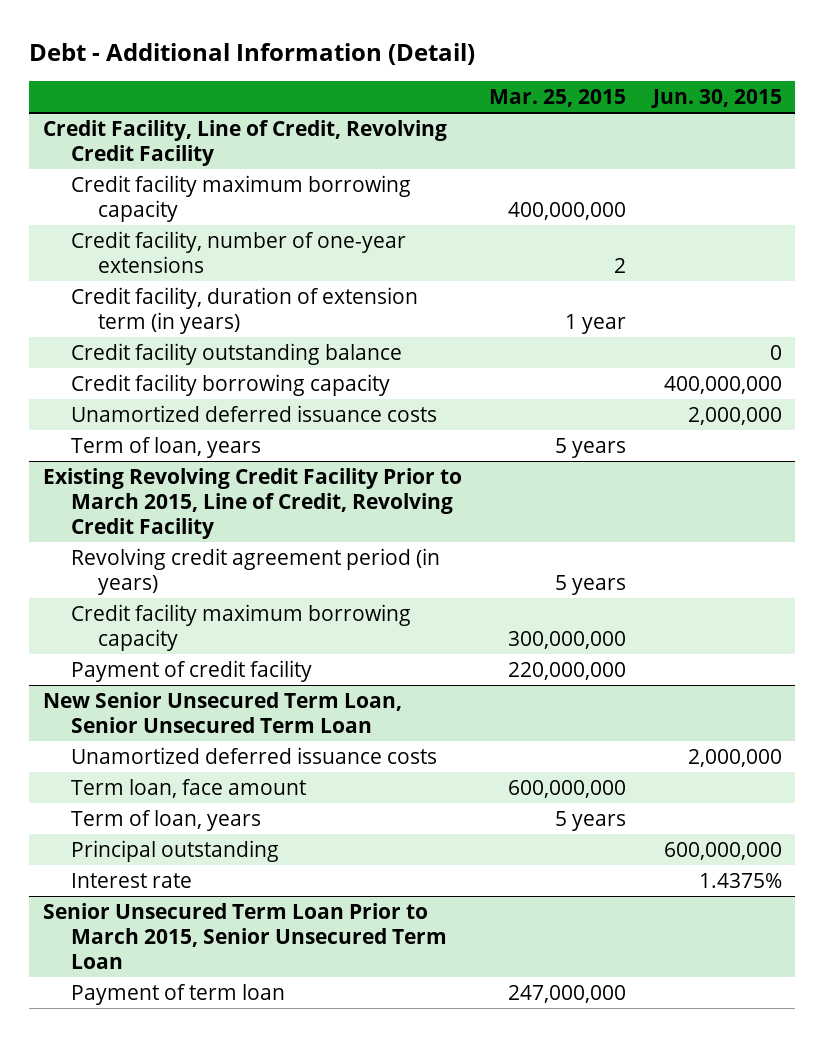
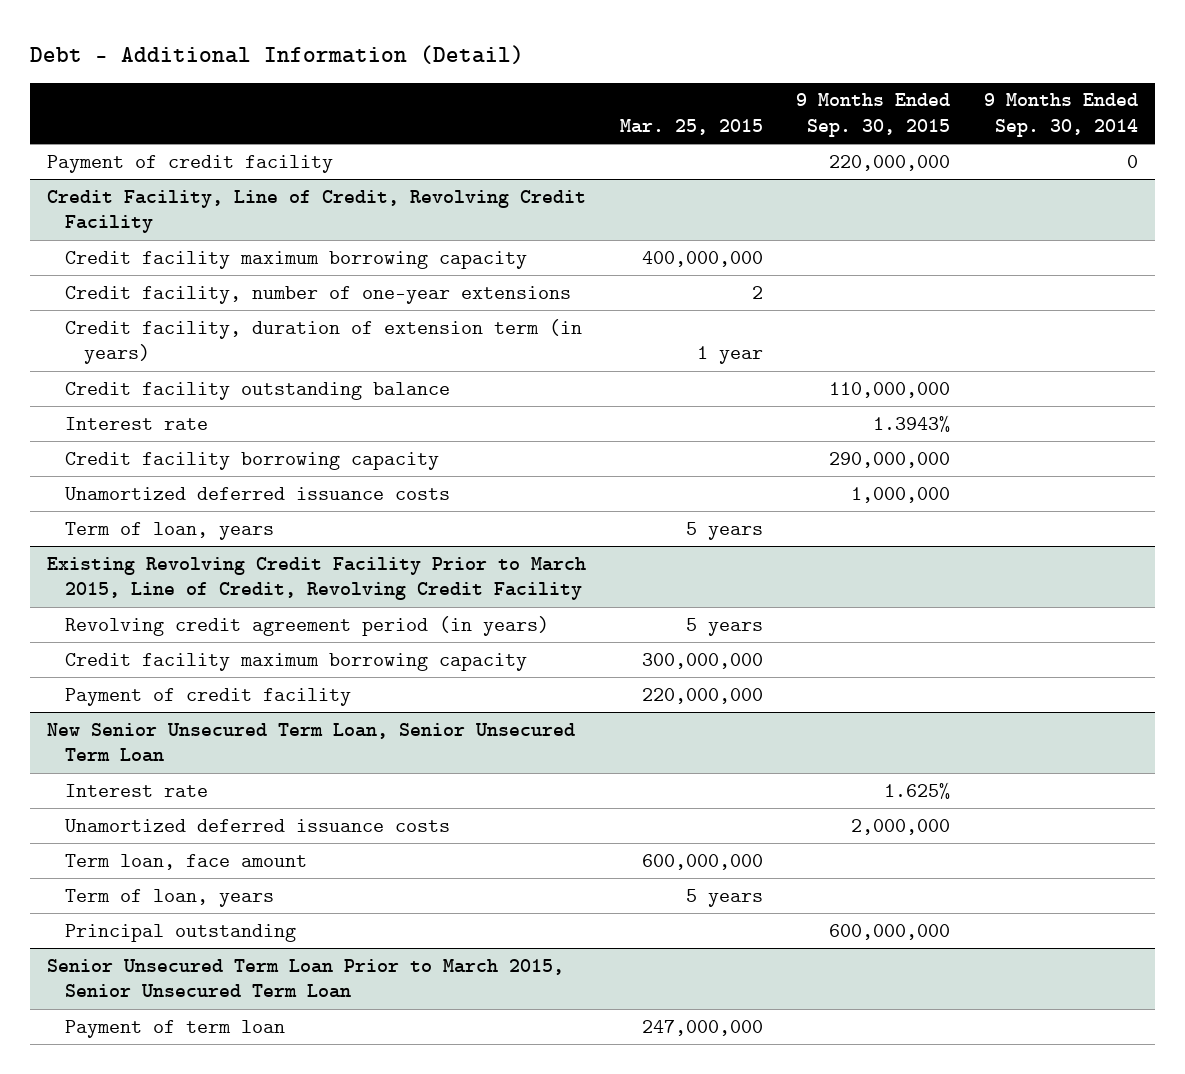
- | Mar. 25, 2015 | Jun. 30, 2015
+ | Mar. 25, 2015 | 9 Months Ended Sep. 30, 2015 | 9 Months Ended Sep. 30, 2014
+ Payment of credit facility | | 220,000,000 | 0
@ Credit Facility, Line of Credit, Revolving Credit Facility
+ Interest rate | | 1.3943% |
@ New Senior Unsecured Term Loan, Senior Unsecured Term Loan
moved up: Interest rate | | 1.625% |

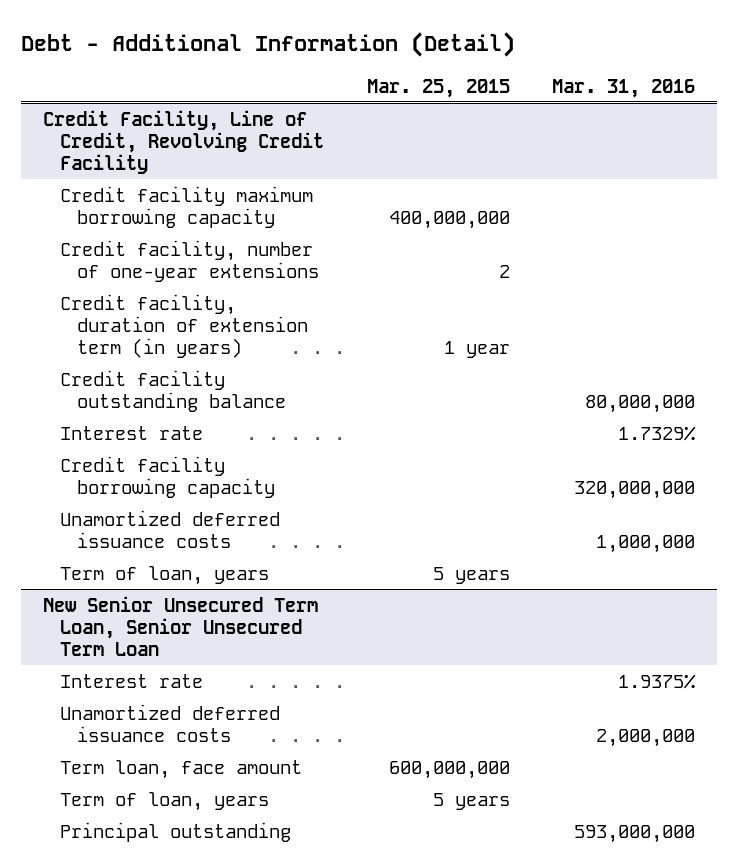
- | Mar. 25, 2015 | 9 Months Ended Sep. 30, 2015 | 9 Months Ended Sep. 30, 2014
+ | Mar. 25, 2015 | Mar. 31, 2016
- Payment of credit facility | | 220,000,000 | 0
- Existing Revolving Credit Facility Prior to March 2015, Line of Credit, Revolving Credit Facility
- Revolving credit agreement period (in years) | 5 years | |
- Credit facility maximum borrowing capacity | 300,000,000 | |
- Payment of credit facility | 220,000,000 | |
- Senior Unsecured Term Loan Prior to March 2015, Senior Unsecured Term Loan
- Payment of term loan | 247,000,000 | |

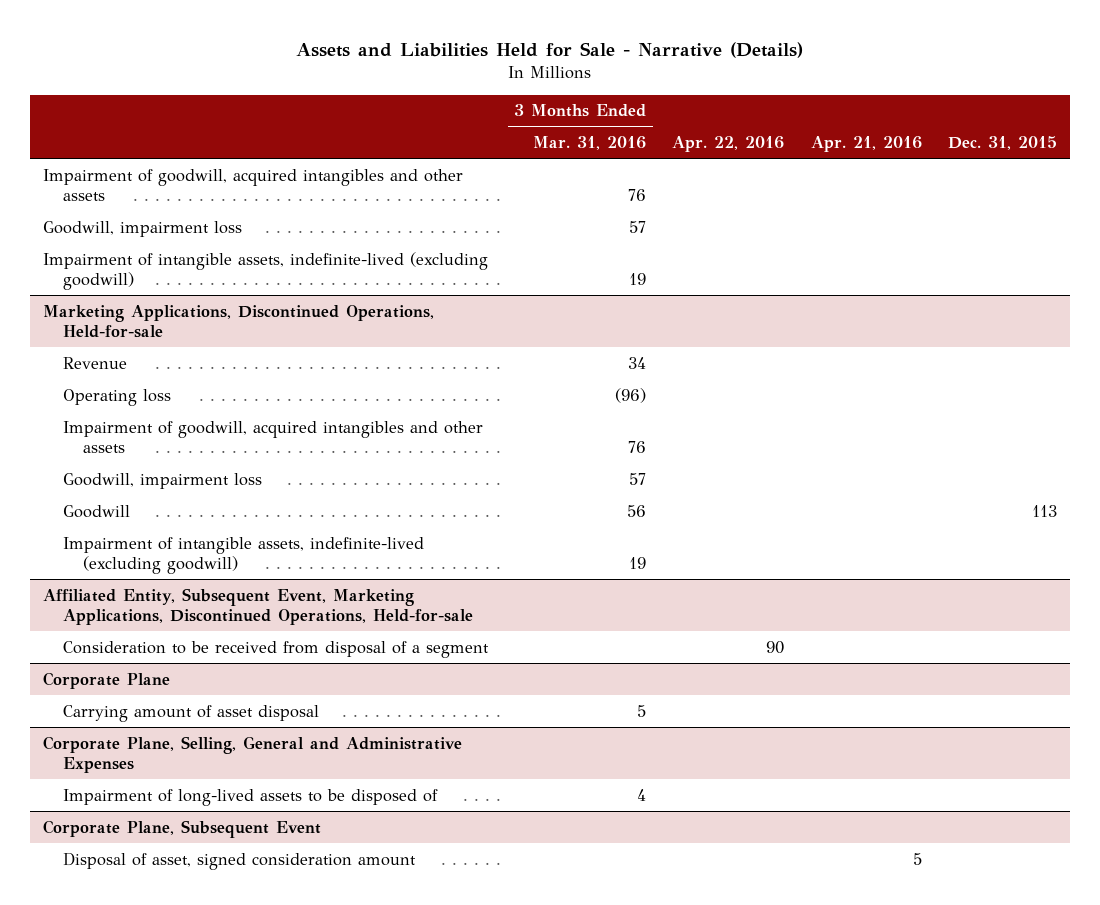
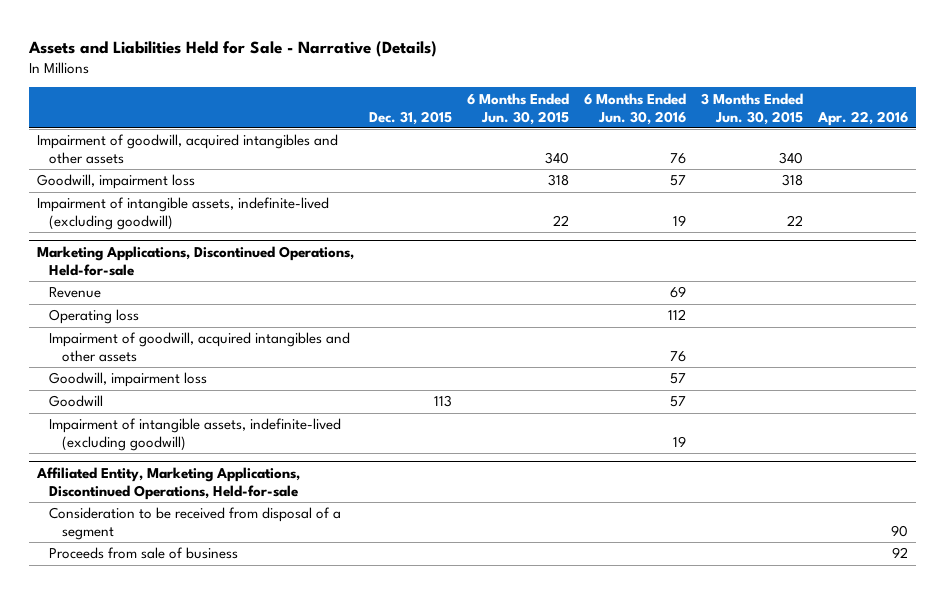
- | 3 Months Ended Mar. 31, 2016 | Apr. 22, 2016 | Apr. 21, 2016 | Dec. 31, 2015
+ | Dec. 31, 2015 | 6 Months Ended Jun. 30, 2015 | 6 Months Ended Jun. 30, 2016 | 3 Months Ended Jun. 30, 2015 | Apr. 22, 2016
- Affiliated Entity, Subsequent Event, Marketing Applications, Discontinued Operations, Held-for-sale
+ Affiliated Entity, Marketing Applications, Discontinued Operations, Held-for-sale
- Corporate Plane
- Carrying amount of asset disposal | 5 | | |
- Corporate Plane, Selling, General and Administrative Expenses
- Impairment of long-lived assets to be disposed of | 4 | | |
- Corporate Plane, Subsequent Event
- Disposal of asset, signed consideration amount | | | 5 |
+ Proceeds from sale of business | | | | | 92

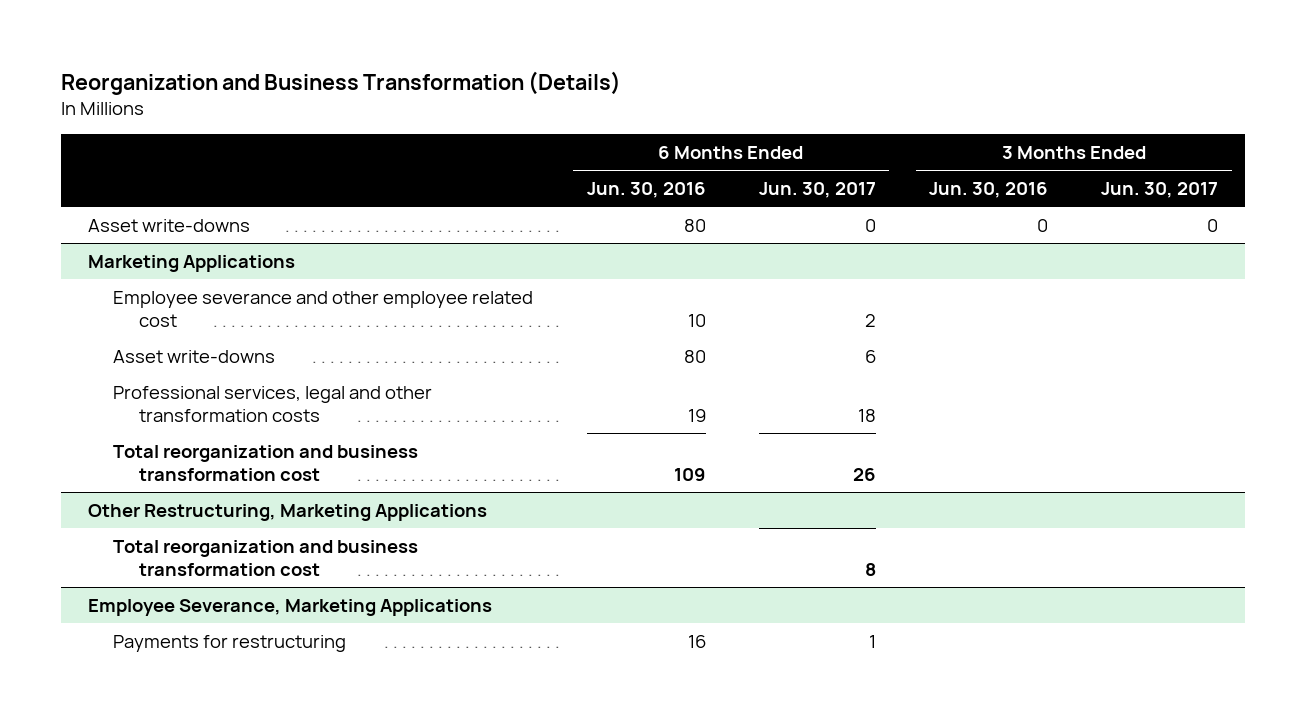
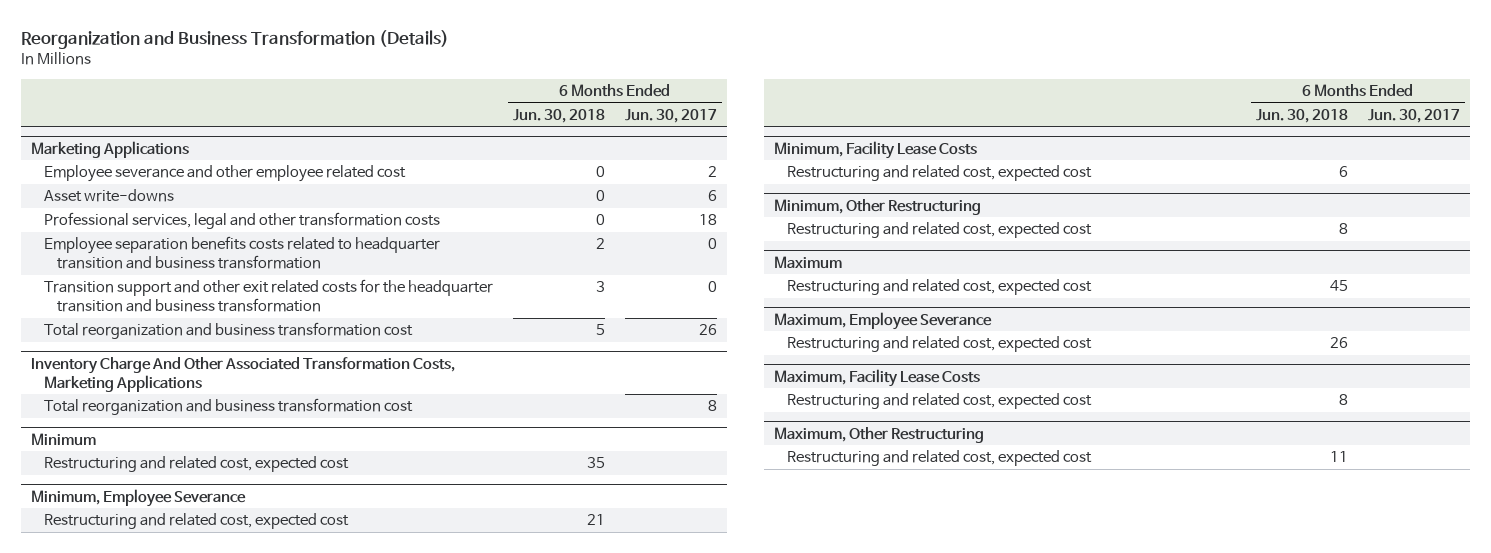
- | 6 Months Ended Jun. 30, 2016 | 6 Months Ended Jun. 30, 2017 | 3 Months Ended Jun. 30, 2016 | 3 Months Ended Jun. 30, 2017
+ | 6 Months Ended Jun. 30, 2018 | 6 Months Ended Jun. 30, 2017
- Asset write-downs | 80 | 0 | 0 | 0
@ Marketing Applications
+ Employee separation benefits costs related to headquarter transition and business transformation | 2 | 0
+ Transition support and other exit related costs for the headquarter transition and business transformation | 3 | 0
- Other Restructuring, Marketing Applications
+ Inventory Charge And Other Associated Transformation Costs, Marketing Applications
- Employee Severance, Marketing Applications
- Payments for restructuring | 16 | 1 | |
+ Minimum
+ Restructuring and related cost, expected cost | 35 |
+ Minimum, Employee Severance
+ Restructuring and related cost, expected cost | 21 |
+ Minimum, Facility Lease Costs
+ Restructuring and related cost, expected cost | 6 |
+ Minimum, Other Restructuring
+ Restructuring and related cost, expected cost | 8 |
+ Maximum
+ Restructuring and related cost, expected cost | 45 |
+ Maximum, Employee Severance
+ Restructuring and related cost, expected cost | 26 |
+ Maximum, Facility Lease Costs
+ Restructuring and related cost, expected cost | 8 |
+ Maximum, Other Restructuring
+ Restructuring and related cost, expected cost | 11 |

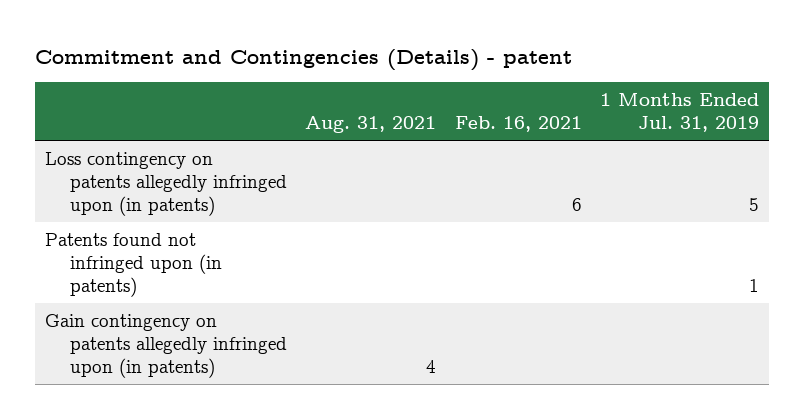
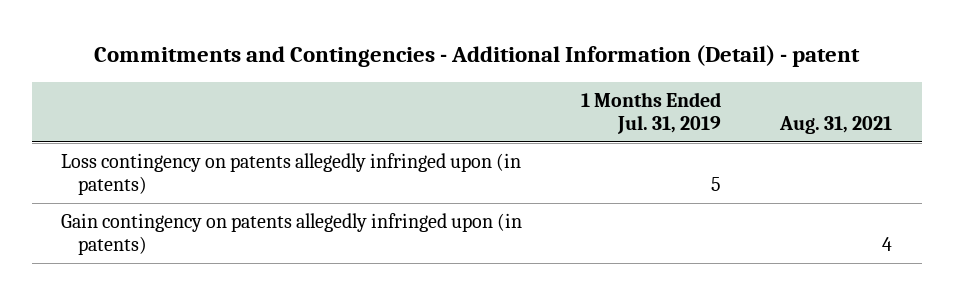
- Commitment and Contingencies (Details) - patent
+ Commitments and Contingencies - Additional Information (Detail) - patent
- | Aug. 31, 2021 | Feb. 16, 2021 | 1 Months Ended Jul. 31, 2019
+ | 1 Months Ended Jul. 31, 2019 | Aug. 31, 2021
- Patents found not infringed upon (in patents) | | | 1

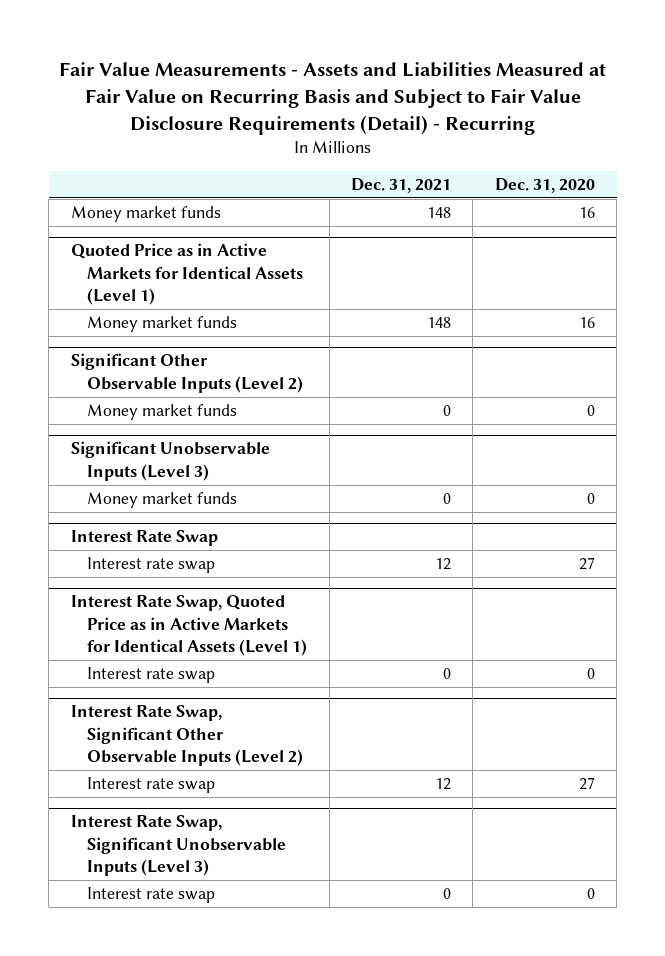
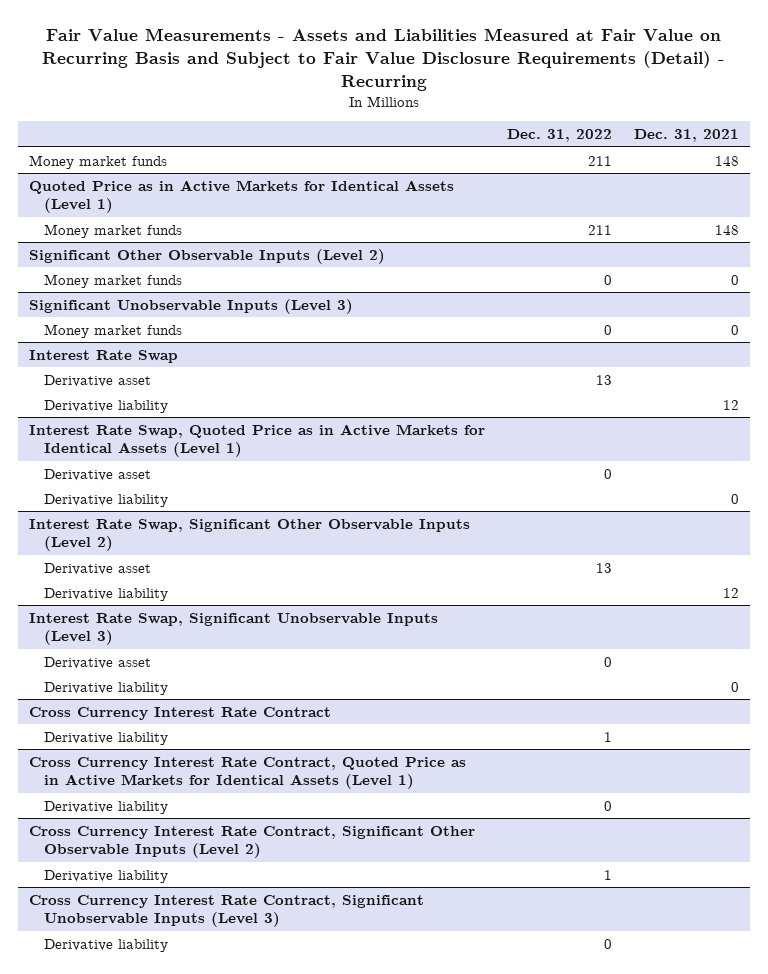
- | Dec. 31, 2021 | Dec. 31, 2020
+ | Dec. 31, 2022 | Dec. 31, 2021
@ Interest Rate Swap
- Interest rate swap | 12 | 27
+ Derivative asset | 13 |
+ Derivative liability | | 12
@ Interest Rate Swap, Quoted Price as in Active Markets for Identical Assets (Level 1)
- Interest rate swap | 0 | 0
+ Derivative asset | 0 |
+ Derivative liability | | 0
@ Interest Rate Swap, Significant Other Observable Inputs (Level 2)
- Interest rate swap | 12 | 27
+ Derivative asset | 13 |
+ Derivative liability | | 12
@ Interest Rate Swap, Significant Unobservable Inputs (Level 3)
- Interest rate swap | 0 | 0
+ Derivative asset | 0 |
+ Derivative liability | | 0
+ Cross Currency Interest Rate Contract
+ Derivative liability | 1 |
+ Cross Currency Interest Rate Contract, Quoted Price as in Active Markets for Identical Assets (Level 1)
+ Derivative liability | 0 |
+ Cross Currency Interest Rate Contract, Significant Other Observable Inputs (Level 2)
+ Derivative liability | 1 |
+ Cross Currency Interest Rate Contract, Significant Unobservable Inputs (Level 3)
+ Derivative liability | 0 |

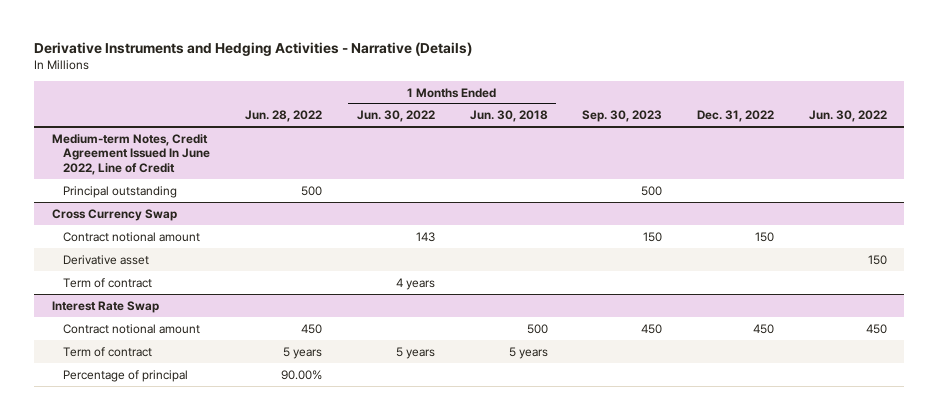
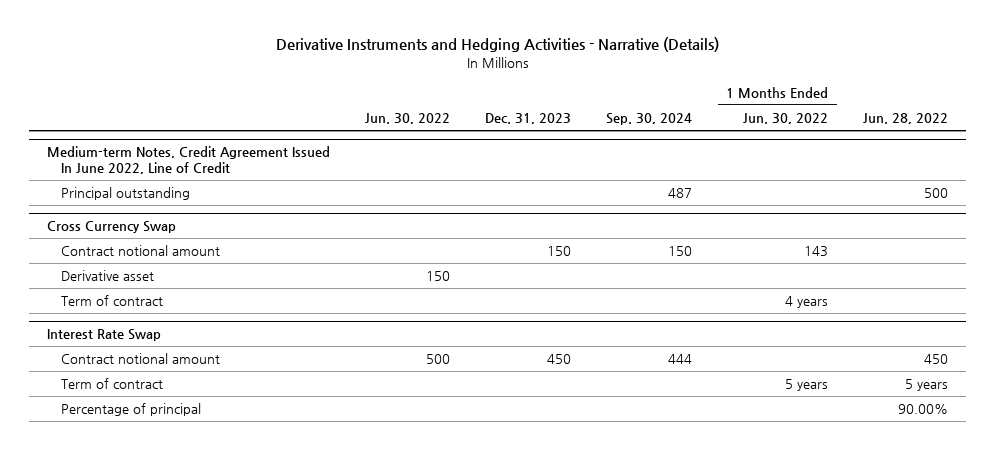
- | Jun. 28, 2022 | 1 Months Ended Jun. 30, 2022 | 1 Months Ended Jun. 30, 2018 | Sep. 30, 2023 | Dec. 31, 2022 | Jun. 30, 2022
+ | Jun. 30, 2022 | Dec. 31, 2023 | Sep. 30, 2024 | 1 Months Ended Jun. 30, 2022 | Jun. 28, 2022
@ Interest Rate Swap
- Contract notional amount | 450 | | 500 | 450 | 450 | 450
+ Contract notional amount | 500 | 450 | 444 | | 450

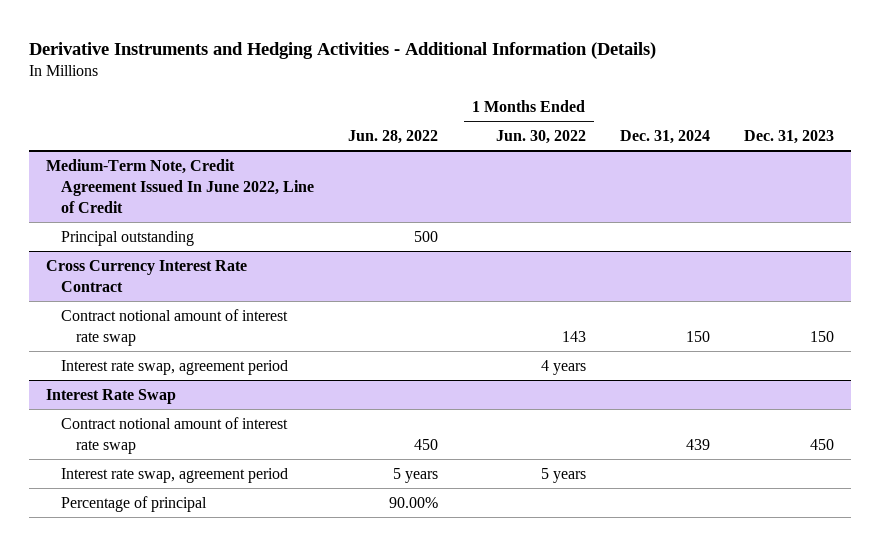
- Derivative Instruments and Hedging Activities - Narrative (Details)
+ Derivative Instruments and Hedging Activities - Additional Information (Details)
- | Jun. 30, 2022 | Dec. 31, 2023 | Sep. 30, 2024 | 1 Months Ended Jun. 30, 2022 | Jun. 28, 2022
+ | Jun. 28, 2022 | 1 Months Ended Jun. 30, 2022 | Dec. 31, 2024 | Dec. 31, 2023
- Medium-term Notes, Credit Agreement Issued In June 2022, Line of Credit
+ Medium-Term Note, Credit Agreement Issued In June 2022, Line of Credit
- Cross Currency Swap
- Contract notional amount | | 150 | 150 | 143 |
- Derivative asset | 150 | | | |
- Term of contract | | | | 4 years |
+ Cross Currency Interest Rate Contract
+ Contract notional amount of interest rate swap | | 143 | 150 | 150
+ Interest rate swap, agreement period | | 4 years | |
@ Interest Rate Swap
- Contract notional amount | 500 | 450 | 444 | | 450
- Term of contract | | | | 5 years | 5 years
+ Contract notional amount of interest rate swap | 450 | | 439 | 450
+ Interest rate swap, agreement period | 5 years | 5 years | |

